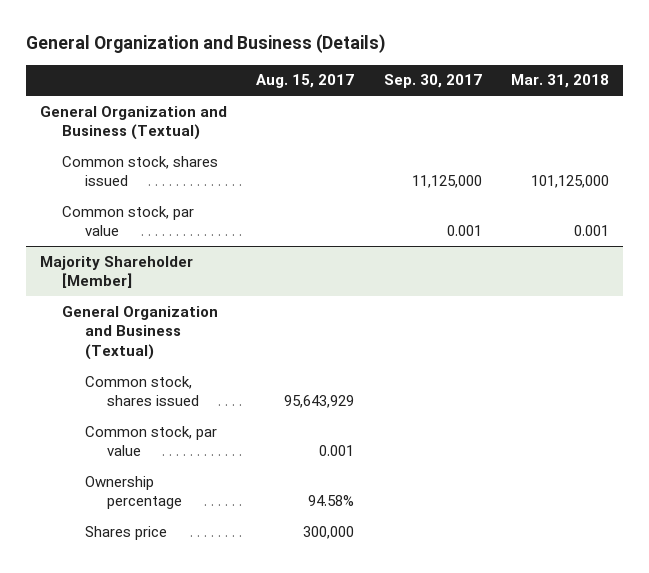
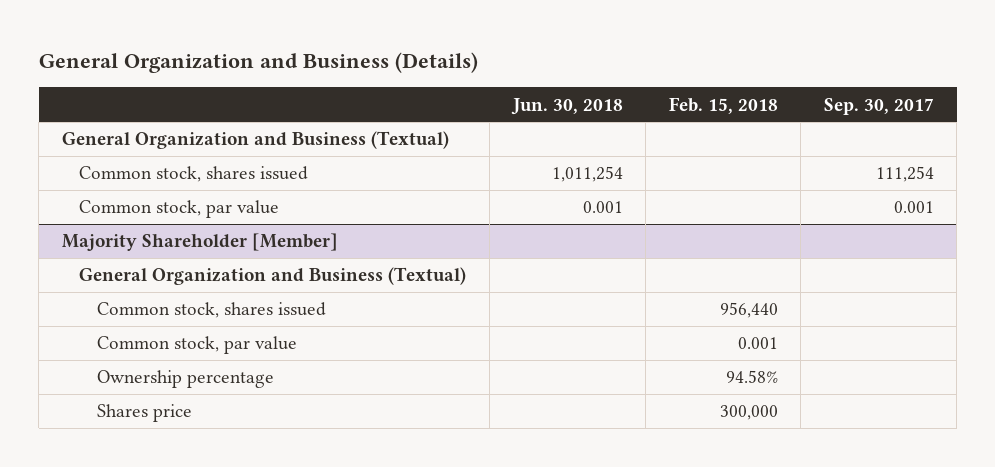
- | Aug. 15, 2017 | Sep. 30, 2017 | Mar. 31, 2018
+ | Jun. 30, 2018 | Feb. 15, 2018 | Sep. 30, 2017
- Common stock, shares issued | | 11,125,000 | 101,125,000
+ Common stock, shares issued | 1,011,254 | | 111,254

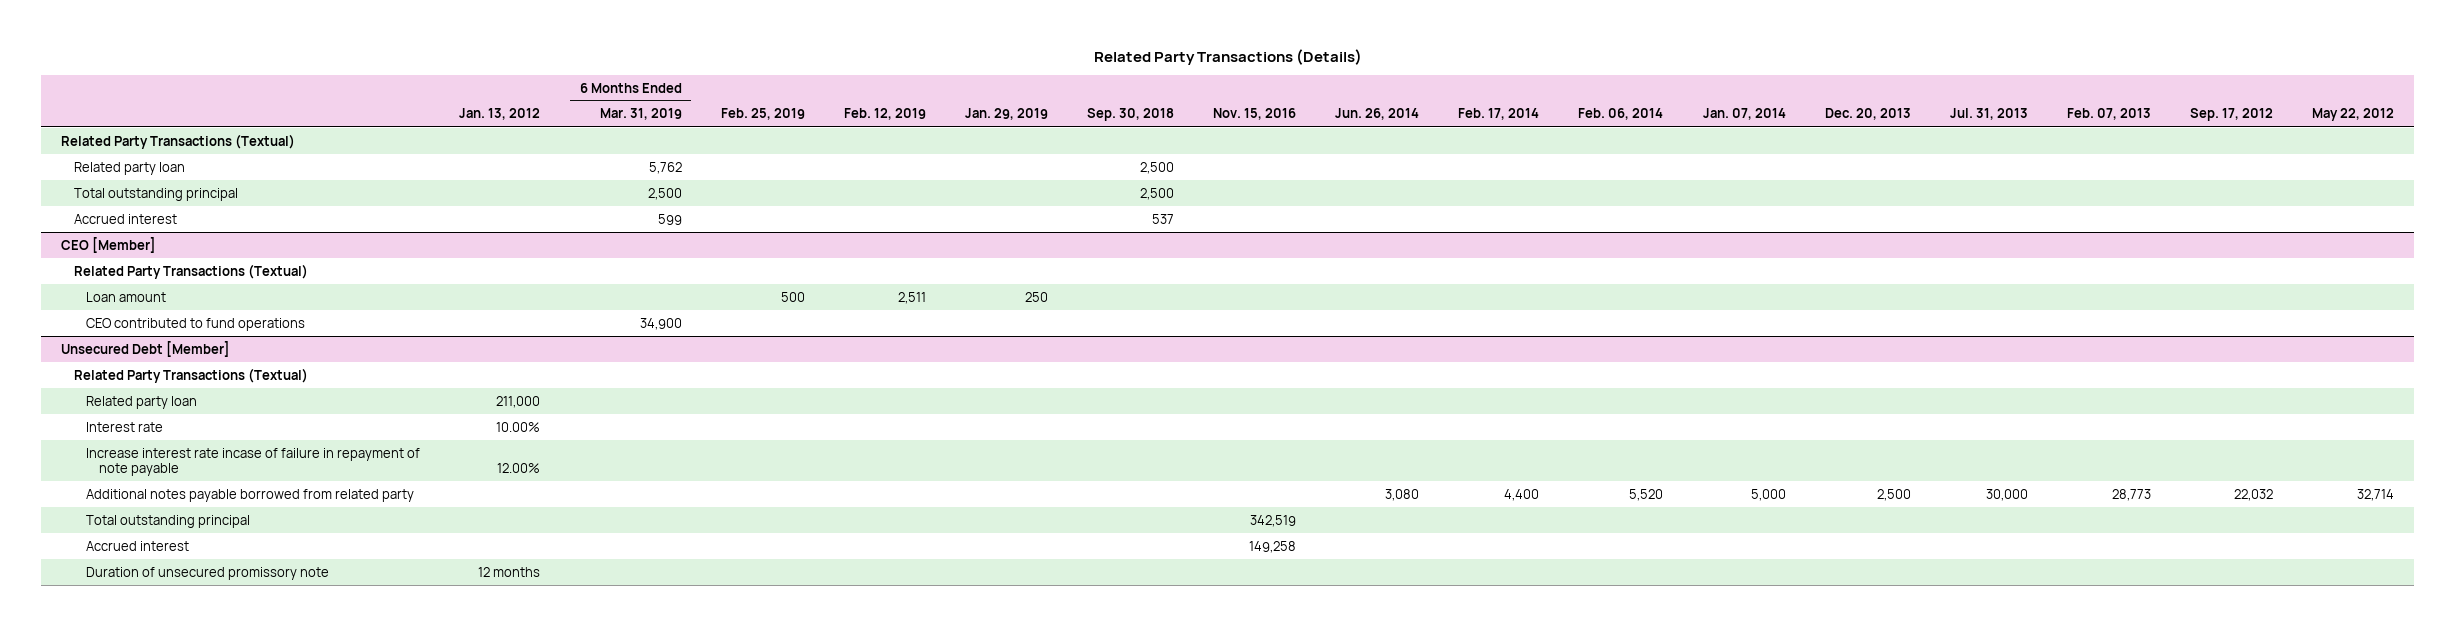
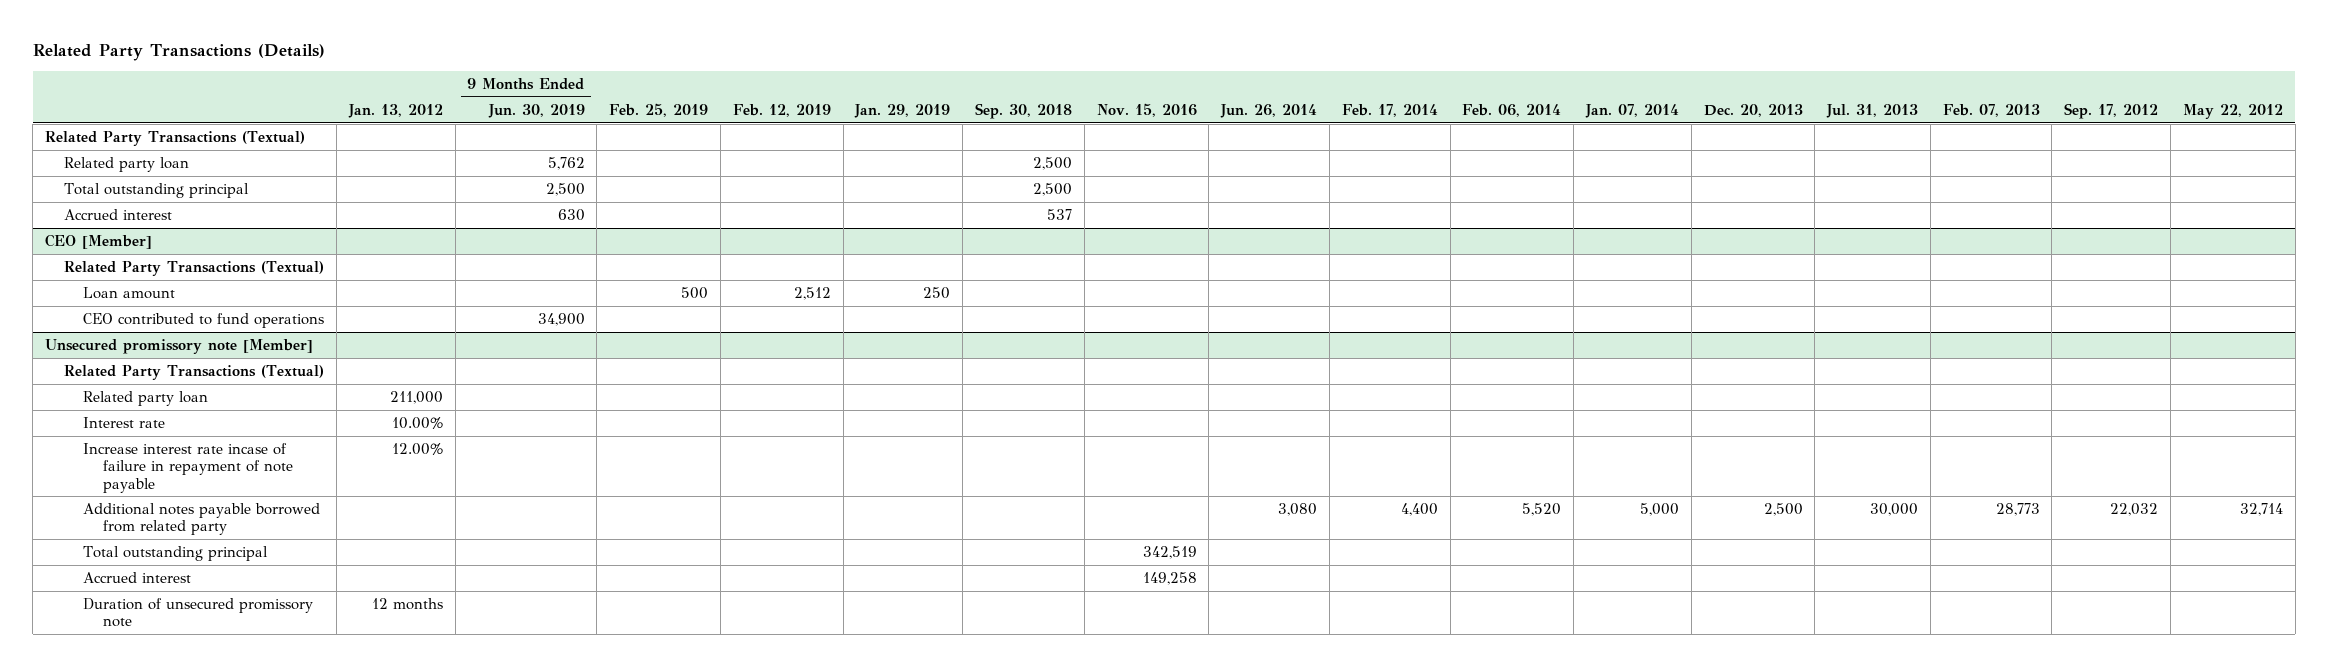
- | Jan. 13, 2012 | 6 Months Ended Mar. 31, 2019 | Feb. 25, 2019 | Feb. 12, 2019 | Jan. 29, 2019 | Sep. 30, 2018 | Nov. 15, 2016 | Jun. 26, 2014 | Feb. 17, 2014 | Feb. 06, 2014 | Jan. 07, 2014 | Dec. 20, 2013 | Jul. 31, 2013 | Feb. 07, 2013 | Sep. 17, 2012 | May 22, 2012
+ | Jan. 13, 2012 | 9 Months Ended Jun. 30, 2019 | Feb. 25, 2019 | Feb. 12, 2019 | Jan. 29, 2019 | Sep. 30, 2018 | Nov. 15, 2016 | Jun. 26, 2014 | Feb. 17, 2014 | Feb. 06, 2014 | Jan. 07, 2014 | Dec. 20, 2013 | Jul. 31, 2013 | Feb. 07, 2013 | Sep. 17, 2012 | May 22, 2012
@ CEO [Member]
- Loan amount | | | 500 | 2,511 | 250 | | | | | | | | | | |
+ Loan amount | | | 500 | 2,512 | 250 | | | | | | | | | | |
- Unsecured Debt [Member]
+ Unsecured promissory note [Member]

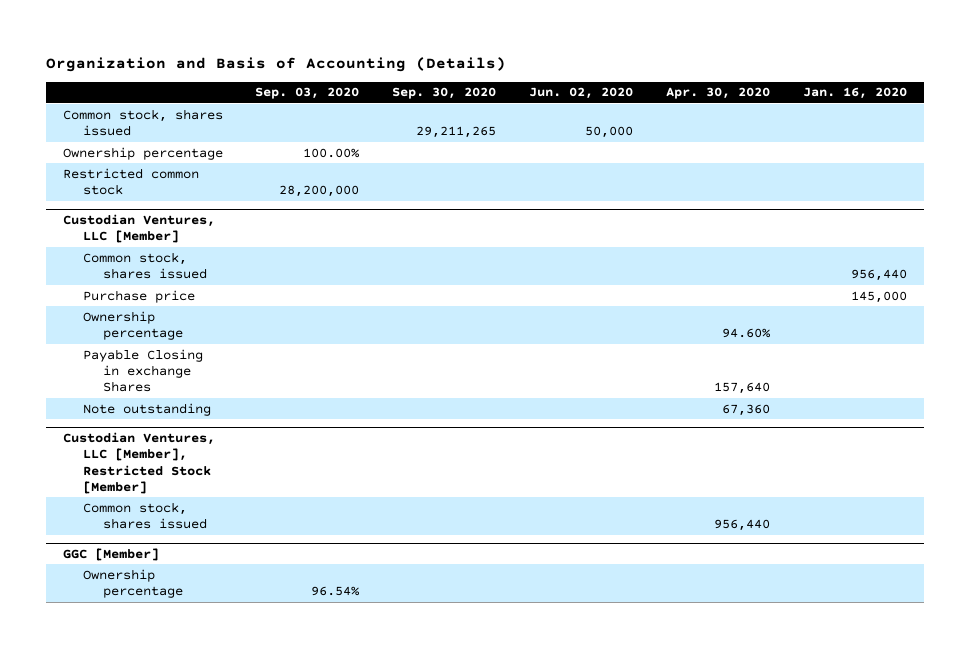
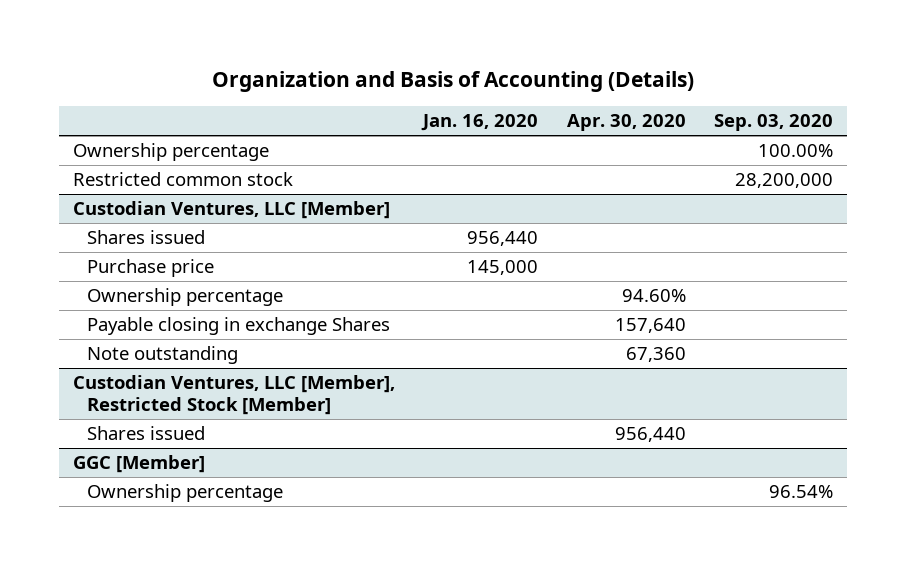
- | Sep. 03, 2020 | Sep. 30, 2020 | Jun. 02, 2020 | Apr. 30, 2020 | Jan. 16, 2020
+ | Jan. 16, 2020 | Apr. 30, 2020 | Sep. 03, 2020
- Common stock, shares issued | | 29,211,265 | 50,000 | |
@ Custodian Ventures, LLC [Member]
- Common stock, shares issued | | | | | 956,440
+ Shares issued | 956,440 | |
- Payable Closing in exchange Shares | | | | 157,640 |
+ Payable closing in exchange Shares | | 157,640 |
@ Custodian Ventures, LLC [Member], Restricted Stock [Member]
- Common stock, shares issued | | | | 956,440 |
+ Shares issued | | 956,440 |

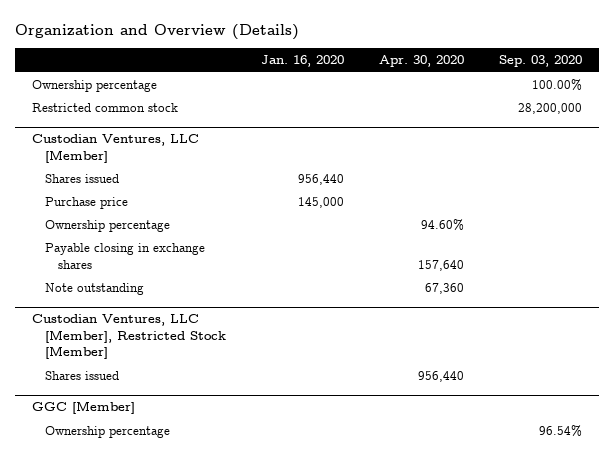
- Organization and Basis of Accounting (Details)
+ Organization and Overview (Details)
@ Custodian Ventures, LLC [Member]
- Payable closing in exchange Shares | | 157,640 |
+ Payable closing in exchange shares | | 157,640 |

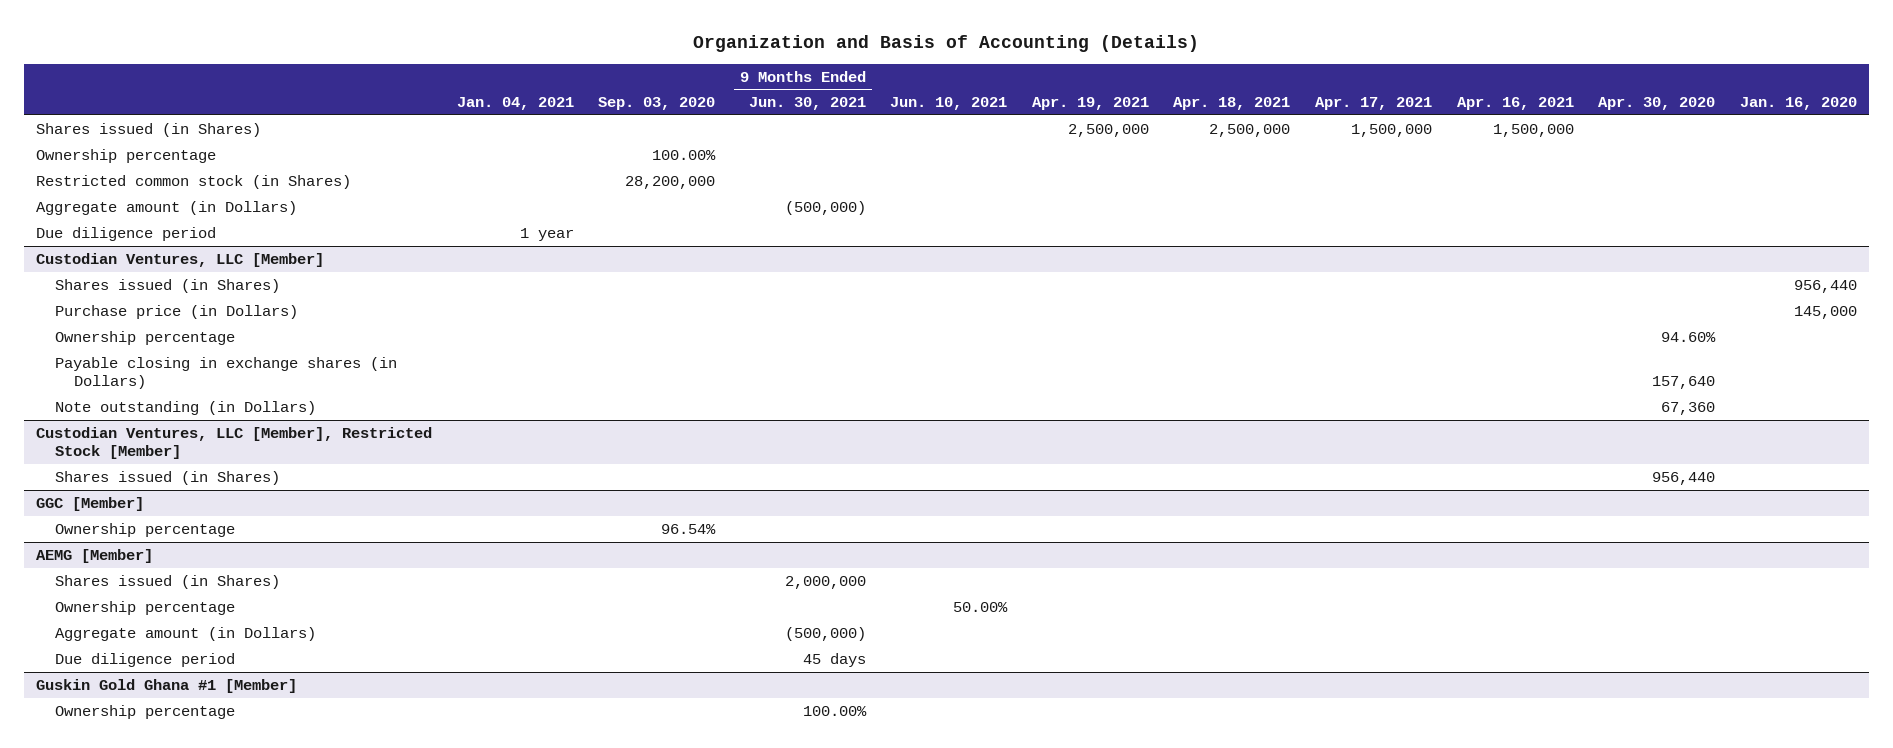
- Organization and Overview (Details)
+ Organization and Basis of Accounting (Details)
- | Jan. 16, 2020 | Apr. 30, 2020 | Sep. 03, 2020
+ | Jan. 04, 2021 | Sep. 03, 2020 | 9 Months Ended Jun. 30, 2021 | Jun. 10, 2021 | Apr. 19, 2021 | Apr. 18, 2021 | Apr. 17, 2021 | Apr. 16, 2021 | Apr. 30, 2020 | Jan. 16, 2020
+ Shares issued (in Shares) | | | | | 2,500,000 | 2,500,000 | 1,500,000 | 1,500,000 | |
- Restricted common stock | | | 28,200,000
+ Restricted common stock (in Shares) | | 28,200,000 | | | | | | | |
+ Aggregate amount (in Dollars) | | | (500,000) | | | | | | |
+ Due diligence period | 1 year | | | | | | | | |
@ Custodian Ventures, LLC [Member]
- Shares issued | 956,440 | |
- Purchase price | 145,000 | |
+ Shares issued (in Shares) | | | | | | | | | | 956,440
+ Purchase price (in Dollars) | | | | | | | | | | 145,000
- Payable closing in exchange shares | | 157,640 |
- Note outstanding | | 67,360 |
+ Payable closing in exchange shares (in Dollars) | | | | | | | | | 157,640 |
+ Note outstanding (in Dollars) | | | | | | | | | 67,360 |
@ Custodian Ventures, LLC [Member], Restricted Stock [Member]
- Shares issued | | 956,440 |
+ Shares issued (in Shares) | | | | | | | | | 956,440 |
+ AEMG [Member]
+ Shares issued (in Shares) | | | 2,000,000 | | | | | | |
+ Ownership percentage | | | | 50.00% | | | | | |
+ Aggregate amount (in Dollars) | | | (500,000) | | | | | | |
+ Due diligence period | | | 45 days | | | | | | |
+ Guskin Gold Ghana #1 [Member]
+ Ownership percentage | | | 100.00% | | | | | | |

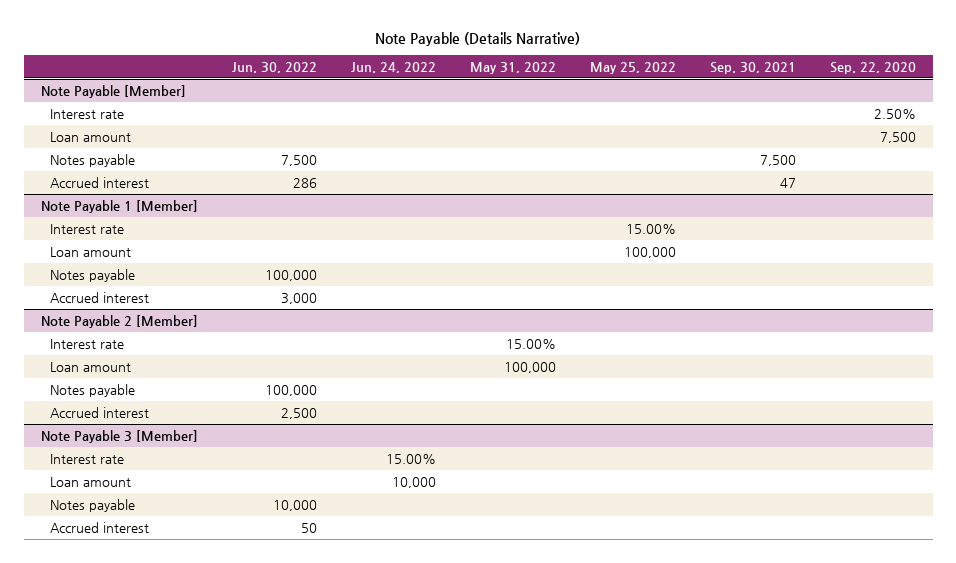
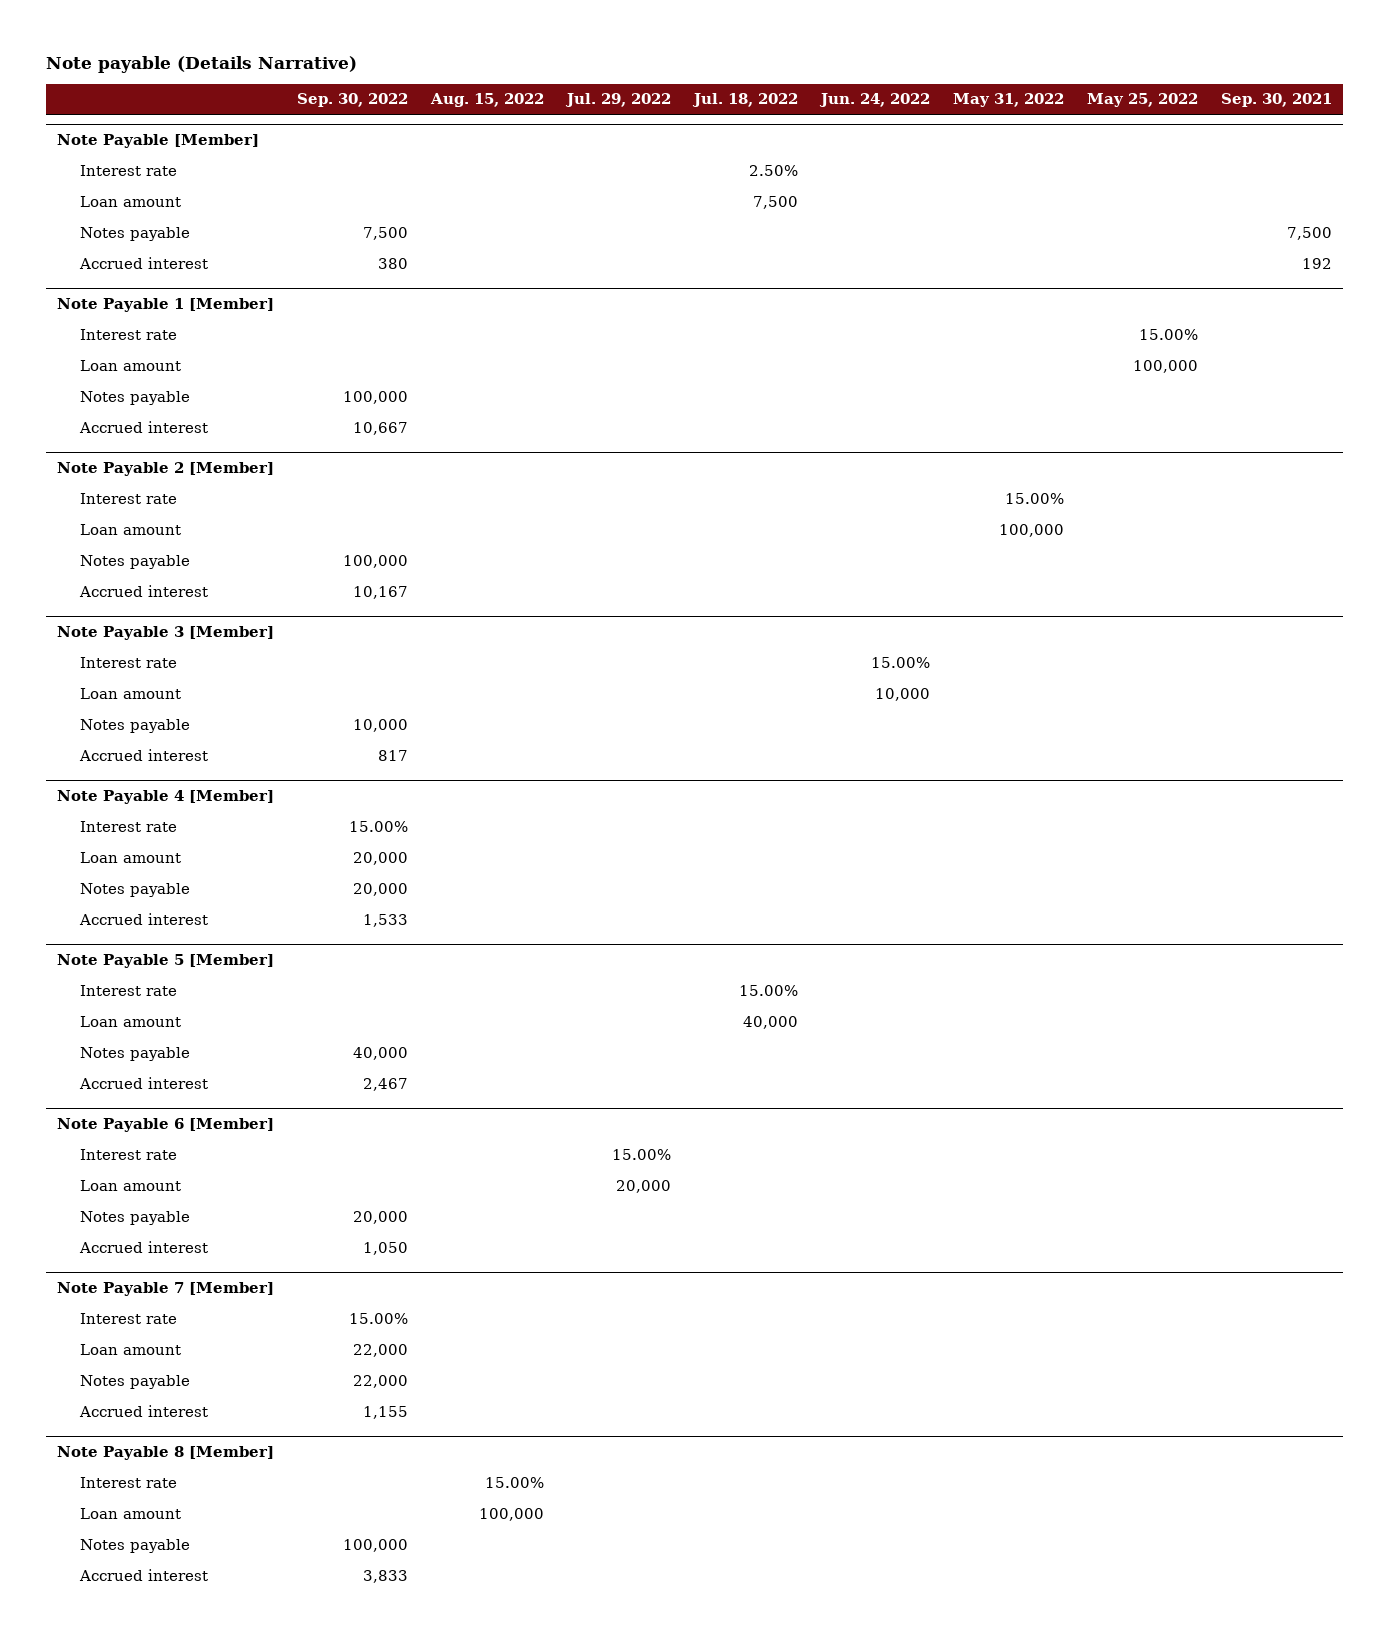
- Note Payable (Details Narrative)
+ Note payable (Details Narrative)
- | Jun. 30, 2022 | Jun. 24, 2022 | May 31, 2022 | May 25, 2022 | Sep. 30, 2021 | Sep. 22, 2020
+ | Sep. 30, 2022 | Aug. 15, 2022 | Jul. 29, 2022 | Jul. 18, 2022 | Jun. 24, 2022 | May 31, 2022 | May 25, 2022 | Sep. 30, 2021
@ Note Payable [Member]
- Accrued interest | 286 | | | | 47 |
+ Accrued interest | 380 | | | | | | | 192
+ Note Payable 4 [Member]
+ Interest rate | 15.00% | | | | | | |
+ Loan amount | 20,000 | | | | | | |
+ Notes payable | 20,000 | | | | | | |
+ Accrued interest | 1,533 | | | | | | |
+ Note Payable 5 [Member]
+ Interest rate | | | | 15.00% | | | |
+ Loan amount | | | | 40,000 | | | |
+ Notes payable | 40,000 | | | | | | |
+ Accrued interest | 2,467 | | | | | | |
+ Note Payable 6 [Member]
+ Interest rate | | | 15.00% | | | | |
+ Loan amount | | | 20,000 | | | | |
+ Notes payable | 20,000 | | | | | | |
+ Accrued interest | 1,050 | | | | | | |
+ Note Payable 7 [Member]
+ Interest rate | 15.00% | | | | | | |
+ Loan amount | 22,000 | | | | | | |
+ Notes payable | 22,000 | | | | | | |
+ Accrued interest | 1,155 | | | | | | |
+ Note Payable 8 [Member]
+ Interest rate | | 15.00% | | | | | |
+ Loan amount | | 100,000 | | | | | |
+ Notes payable | 100,000 | | | | | | |
+ Accrued interest | 3,833 | | | | | | |

